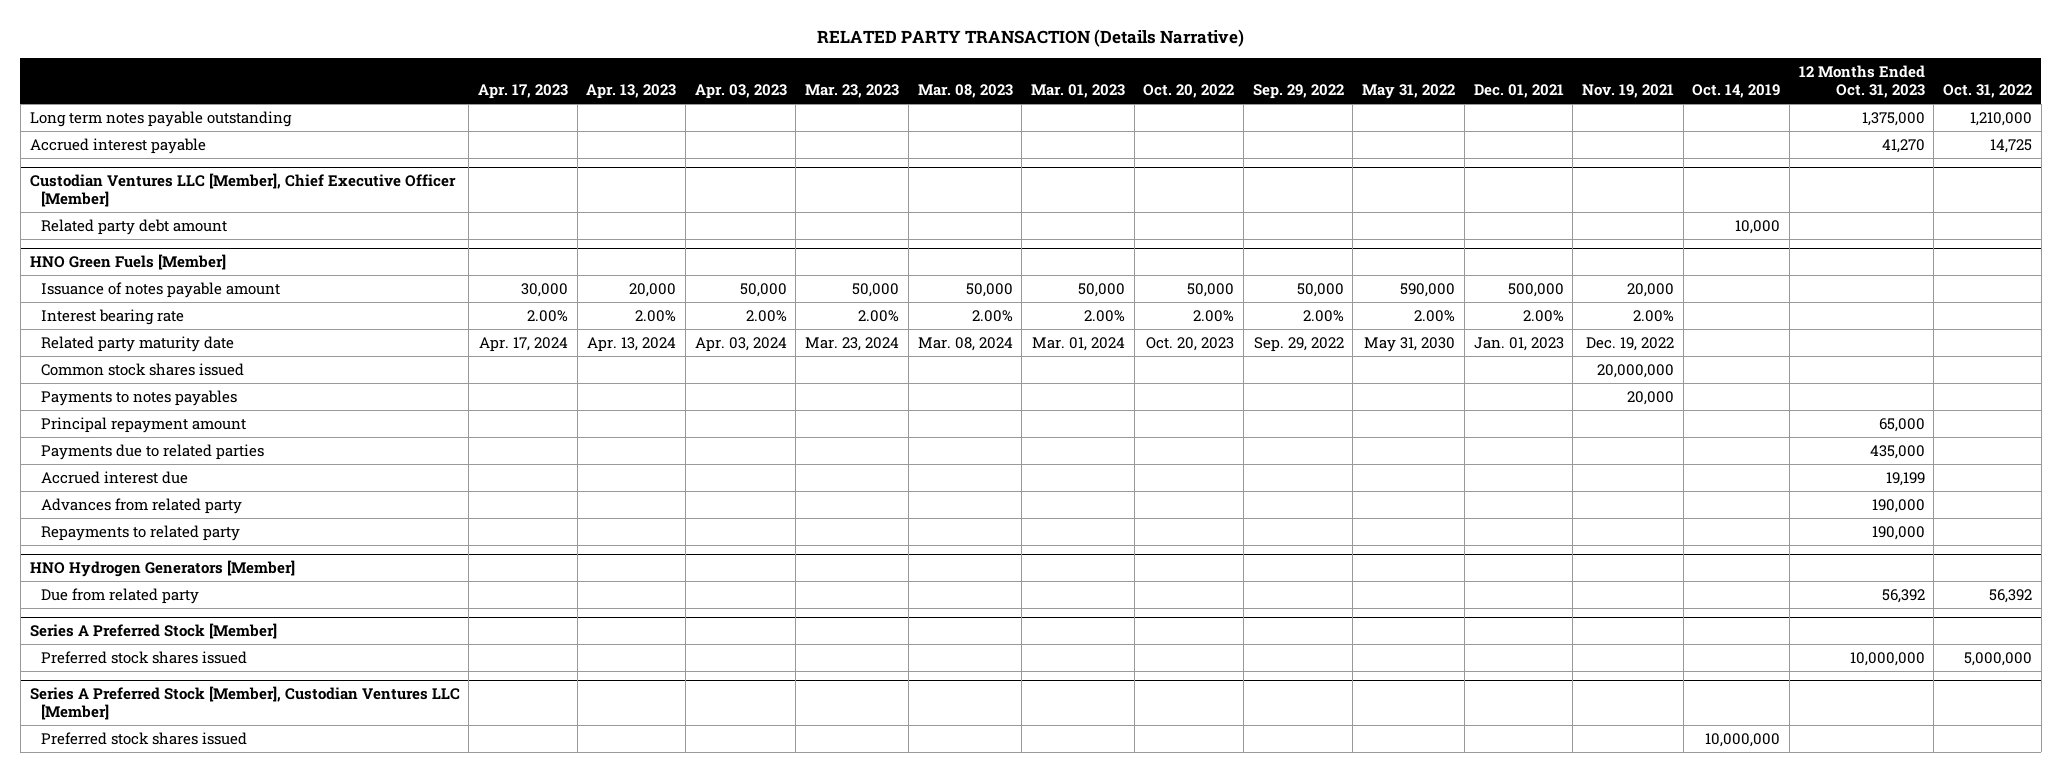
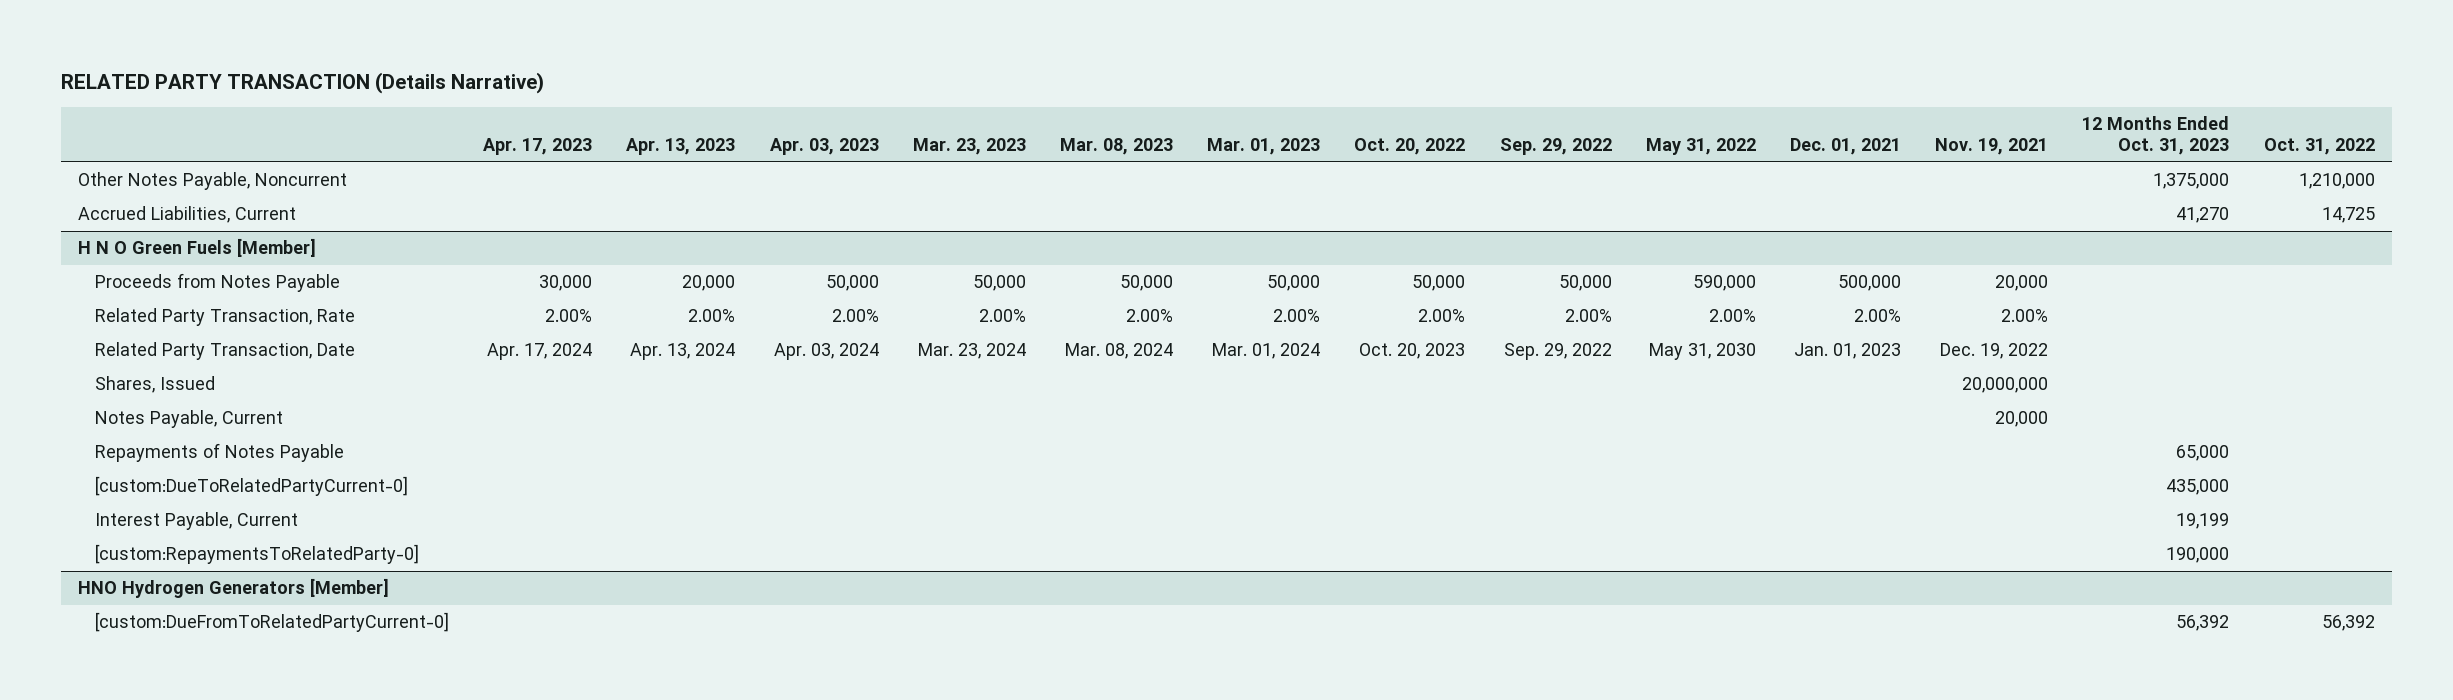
- | Apr. 17, 2023 | Apr. 13, 2023 | Apr. 03, 2023 | Mar. 23, 2023 | Mar. 08, 2023 | Mar. 01, 2023 | Oct. 20, 2022 | Sep. 29, 2022 | May 31, 2022 | Dec. 01, 2021 | Nov. 19, 2021 | Oct. 14, 2019 | 12 Months Ended Oct. 31, 2023 | Oct. 31, 2022
+ | Apr. 17, 2023 | Apr. 13, 2023 | Apr. 03, 2023 | Mar. 23, 2023 | Mar. 08, 2023 | Mar. 01, 2023 | Oct. 20, 2022 | Sep. 29, 2022 | May 31, 2022 | Dec. 01, 2021 | Nov. 19, 2021 | 12 Months Ended Oct. 31, 2023 | Oct. 31, 2022
- Long term notes payable outstanding | | | | | | | | | | | | | 1,375,000 | 1,210,000
- Accrued interest payable | | | | | | | | | | | | | 41,270 | 14,725
- Custodian Ventures LLC [Member], Chief Executive Officer [Member]
- Related party debt amount | | | | | | | | | | | | 10,000 | |
- HNO Green Fuels [Member]
- Issuance of notes payable amount | 30,000 | 20,000 | 50,000 | 50,000 | 50,000 | 50,000 | 50,000 | 50,000 | 590,000 | 500,000 | 20,000 | | |
- Interest bearing rate | 2.00% | 2.00% | 2.00% | 2.00% | 2.00% | 2.00% | 2.00% | 2.00% | 2.00% | 2.00% | 2.00% | | |
- Related party maturity date | Apr. 17, 2024 | Apr. 13, 2024 | Apr. 03, 2024 | Mar. 23, 2024 | Mar. 08, 2024 | Mar. 01, 2024 | Oct. 20, 2023 | Sep. 29, 2022 | May 31, 2030 | Jan. 01, 2023 | Dec. 19, 2022 | | |
- Common stock shares issued | | | | | | | | | | | 20,000,000 | | |
- Payments to notes payables | | | | | | | | | | | 20,000 | | |
- Principal repayment amount | | | | | | | | | | | | | 65,000 |
- Payments due to related parties | | | | | | | | | | | | | 435,000 |
- Accrued interest due | | | | | | | | | | | | | 19,199 |
- Advances from related party | | | | | | | | | | | | | 190,000 |
- Repayments to related party | | | | | | | | | | | | | 190,000 |
+ Other Notes Payable, Noncurrent | | | | | | | | | | | | 1,375,000 | 1,210,000
+ Accrued Liabilities, Current | | | | | | | | | | | | 41,270 | 14,725
+ H N O Green Fuels [Member]
+ Proceeds from Notes Payable | 30,000 | 20,000 | 50,000 | 50,000 | 50,000 | 50,000 | 50,000 | 50,000 | 590,000 | 500,000 | 20,000 | |
+ Related Party Transaction, Rate | 2.00% | 2.00% | 2.00% | 2.00% | 2.00% | 2.00% | 2.00% | 2.00% | 2.00% | 2.00% | 2.00% | |
+ Related Party Transaction, Date | Apr. 17, 2024 | Apr. 13, 2024 | Apr. 03, 2024 | Mar. 23, 2024 | Mar. 08, 2024 | Mar. 01, 2024 | Oct. 20, 2023 | Sep. 29, 2022 | May 31, 2030 | Jan. 01, 2023 | Dec. 19, 2022 | |
+ Shares, Issued | | | | | | | | | | | 20,000,000 | |
+ Notes Payable, Current | | | | | | | | | | | 20,000 | |
+ Repayments of Notes Payable | | | | | | | | | | | | 65,000 |
+ [custom:DueToRelatedPartyCurrent-0] | | | | | | | | | | | | 435,000 |
+ Interest Payable, Current | | | | | | | | | | | | 19,199 |
+ [custom:RepaymentsToRelatedParty-0] | | | | | | | | | | | | 190,000 |
@ HNO Hydrogen Generators [Member]
- Due from related party | | | | | | | | | | | | | 56,392 | 56,392
- Series A Preferred Stock [Member]
- Preferred stock shares issued | | | | | | | | | | | | | 10,000,000 | 5,000,000
- Series A Preferred Stock [Member], Custodian Ventures LLC [Member]
- Preferred stock shares issued | | | | | | | | | | | | 10,000,000 | |
@ HNO Hydrogen Generators [Member]
+ [custom:DueFromToRelatedPartyCurrent-0] | | | | | | | | | | | | 56,392 | 56,392

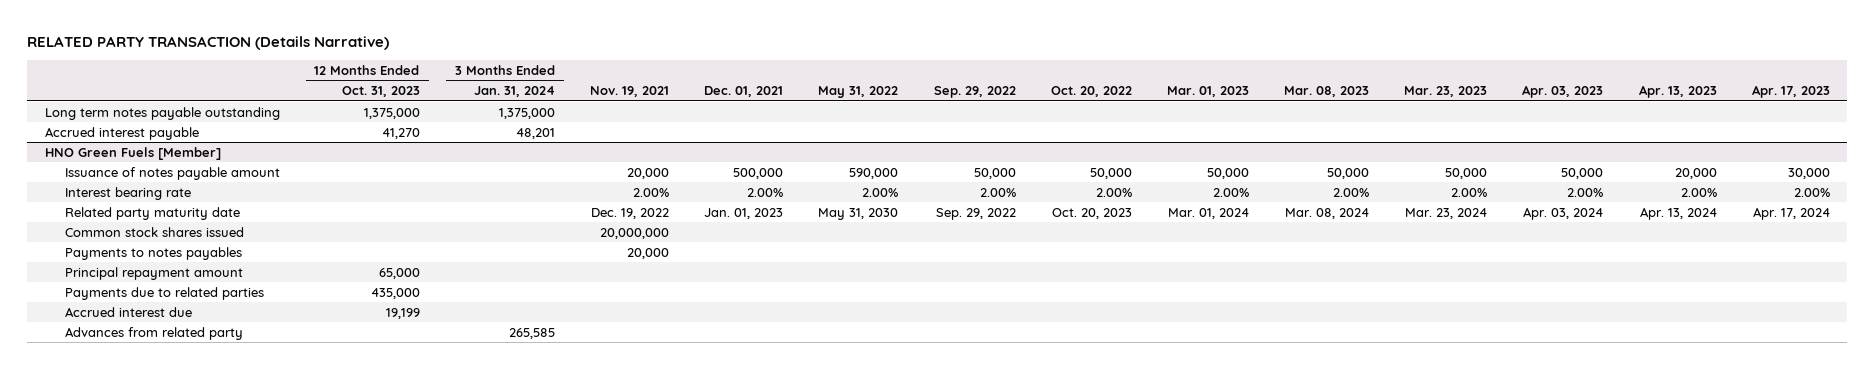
- | Apr. 17, 2023 | Apr. 13, 2023 | Apr. 03, 2023 | Mar. 23, 2023 | Mar. 08, 2023 | Mar. 01, 2023 | Oct. 20, 2022 | Sep. 29, 2022 | May 31, 2022 | Dec. 01, 2021 | Nov. 19, 2021 | 12 Months Ended Oct. 31, 2023 | Oct. 31, 2022
+ | 12 Months Ended Oct. 31, 2023 | 3 Months Ended Jan. 31, 2024 | Nov. 19, 2021 | Dec. 01, 2021 | May 31, 2022 | Sep. 29, 2022 | Oct. 20, 2022 | Mar. 01, 2023 | Mar. 08, 2023 | Mar. 23, 2023 | Apr. 03, 2023 | Apr. 13, 2023 | Apr. 17, 2023
- Other Notes Payable, Noncurrent | | | | | | | | | | | | 1,375,000 | 1,210,000
- Accrued Liabilities, Current | | | | | | | | | | | | 41,270 | 14,725
- H N O Green Fuels [Member]
- Proceeds from Notes Payable | 30,000 | 20,000 | 50,000 | 50,000 | 50,000 | 50,000 | 50,000 | 50,000 | 590,000 | 500,000 | 20,000 | |
- Related Party Transaction, Rate | 2.00% | 2.00% | 2.00% | 2.00% | 2.00% | 2.00% | 2.00% | 2.00% | 2.00% | 2.00% | 2.00% | |
- Related Party Transaction, Date | Apr. 17, 2024 | Apr. 13, 2024 | Apr. 03, 2024 | Mar. 23, 2024 | Mar. 08, 2024 | Mar. 01, 2024 | Oct. 20, 2023 | Sep. 29, 2022 | May 31, 2030 | Jan. 01, 2023 | Dec. 19, 2022 | |
- Shares, Issued | | | | | | | | | | | 20,000,000 | |
- Notes Payable, Current | | | | | | | | | | | 20,000 | |
- Repayments of Notes Payable | | | | | | | | | | | | 65,000 |
- [custom:DueToRelatedPartyCurrent-0] | | | | | | | | | | | | 435,000 |
- Interest Payable, Current | | | | | | | | | | | | 19,199 |
- [custom:RepaymentsToRelatedParty-0] | | | | | | | | | | | | 190,000 |
- HNO Hydrogen Generators [Member]
- [custom:DueFromToRelatedPartyCurrent-0] | | | | | | | | | | | | 56,392 | 56,392
+ Long term notes payable outstanding | 1,375,000 | 1,375,000 | | | | | | | | | | |
+ Accrued interest payable | 41,270 | 48,201 | | | | | | | | | | |
+ HNO Green Fuels [Member]
+ Issuance of notes payable amount | | | 20,000 | 500,000 | 590,000 | 50,000 | 50,000 | 50,000 | 50,000 | 50,000 | 50,000 | 20,000 | 30,000
+ Interest bearing rate | | | 2.00% | 2.00% | 2.00% | 2.00% | 2.00% | 2.00% | 2.00% | 2.00% | 2.00% | 2.00% | 2.00%
+ Related party maturity date | | | Dec. 19, 2022 | Jan. 01, 2023 | May 31, 2030 | Sep. 29, 2022 | Oct. 20, 2023 | Mar. 01, 2024 | Mar. 08, 2024 | Mar. 23, 2024 | Apr. 03, 2024 | Apr. 13, 2024 | Apr. 17, 2024
+ Common stock shares issued | | | 20,000,000 | | | | | | | | | |
+ Payments to notes payables | | | 20,000 | | | | | | | | | |
+ Principal repayment amount | 65,000 | | | | | | | | | | | |
+ Payments due to related parties | 435,000 | | | | | | | | | | | |
+ Accrued interest due | 19,199 | | | | | | | | | | | |
+ Advances from related party | | 265,585 | | | | | | | | | | |

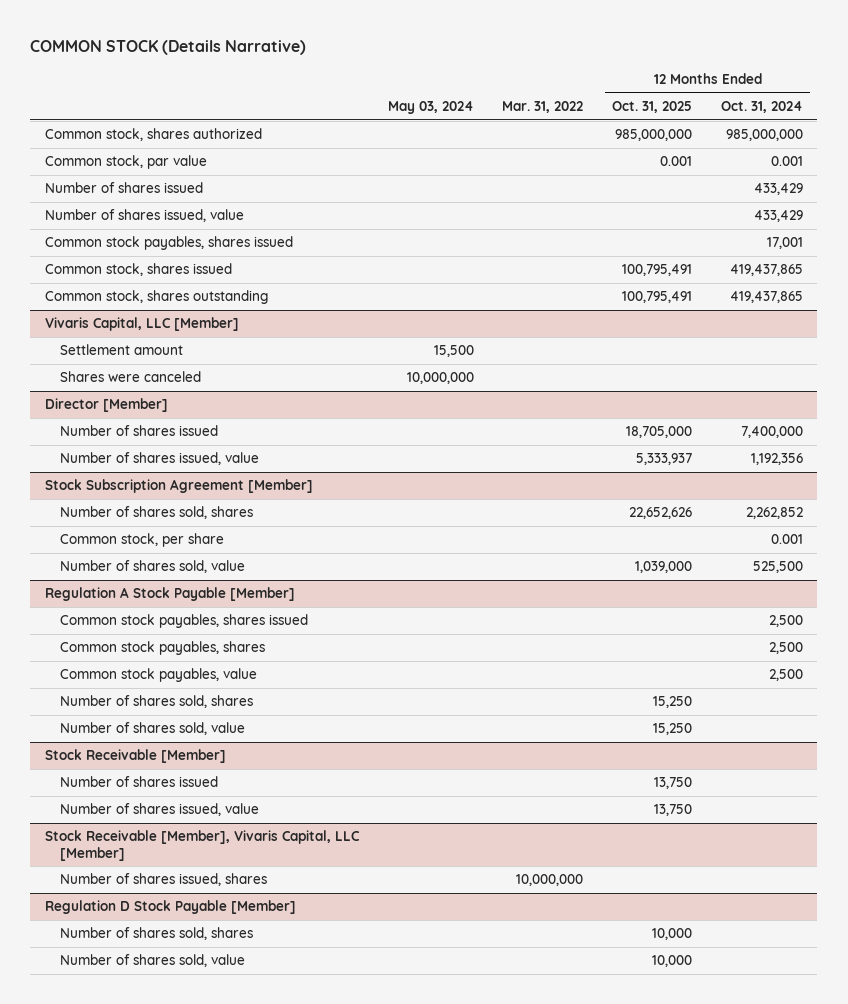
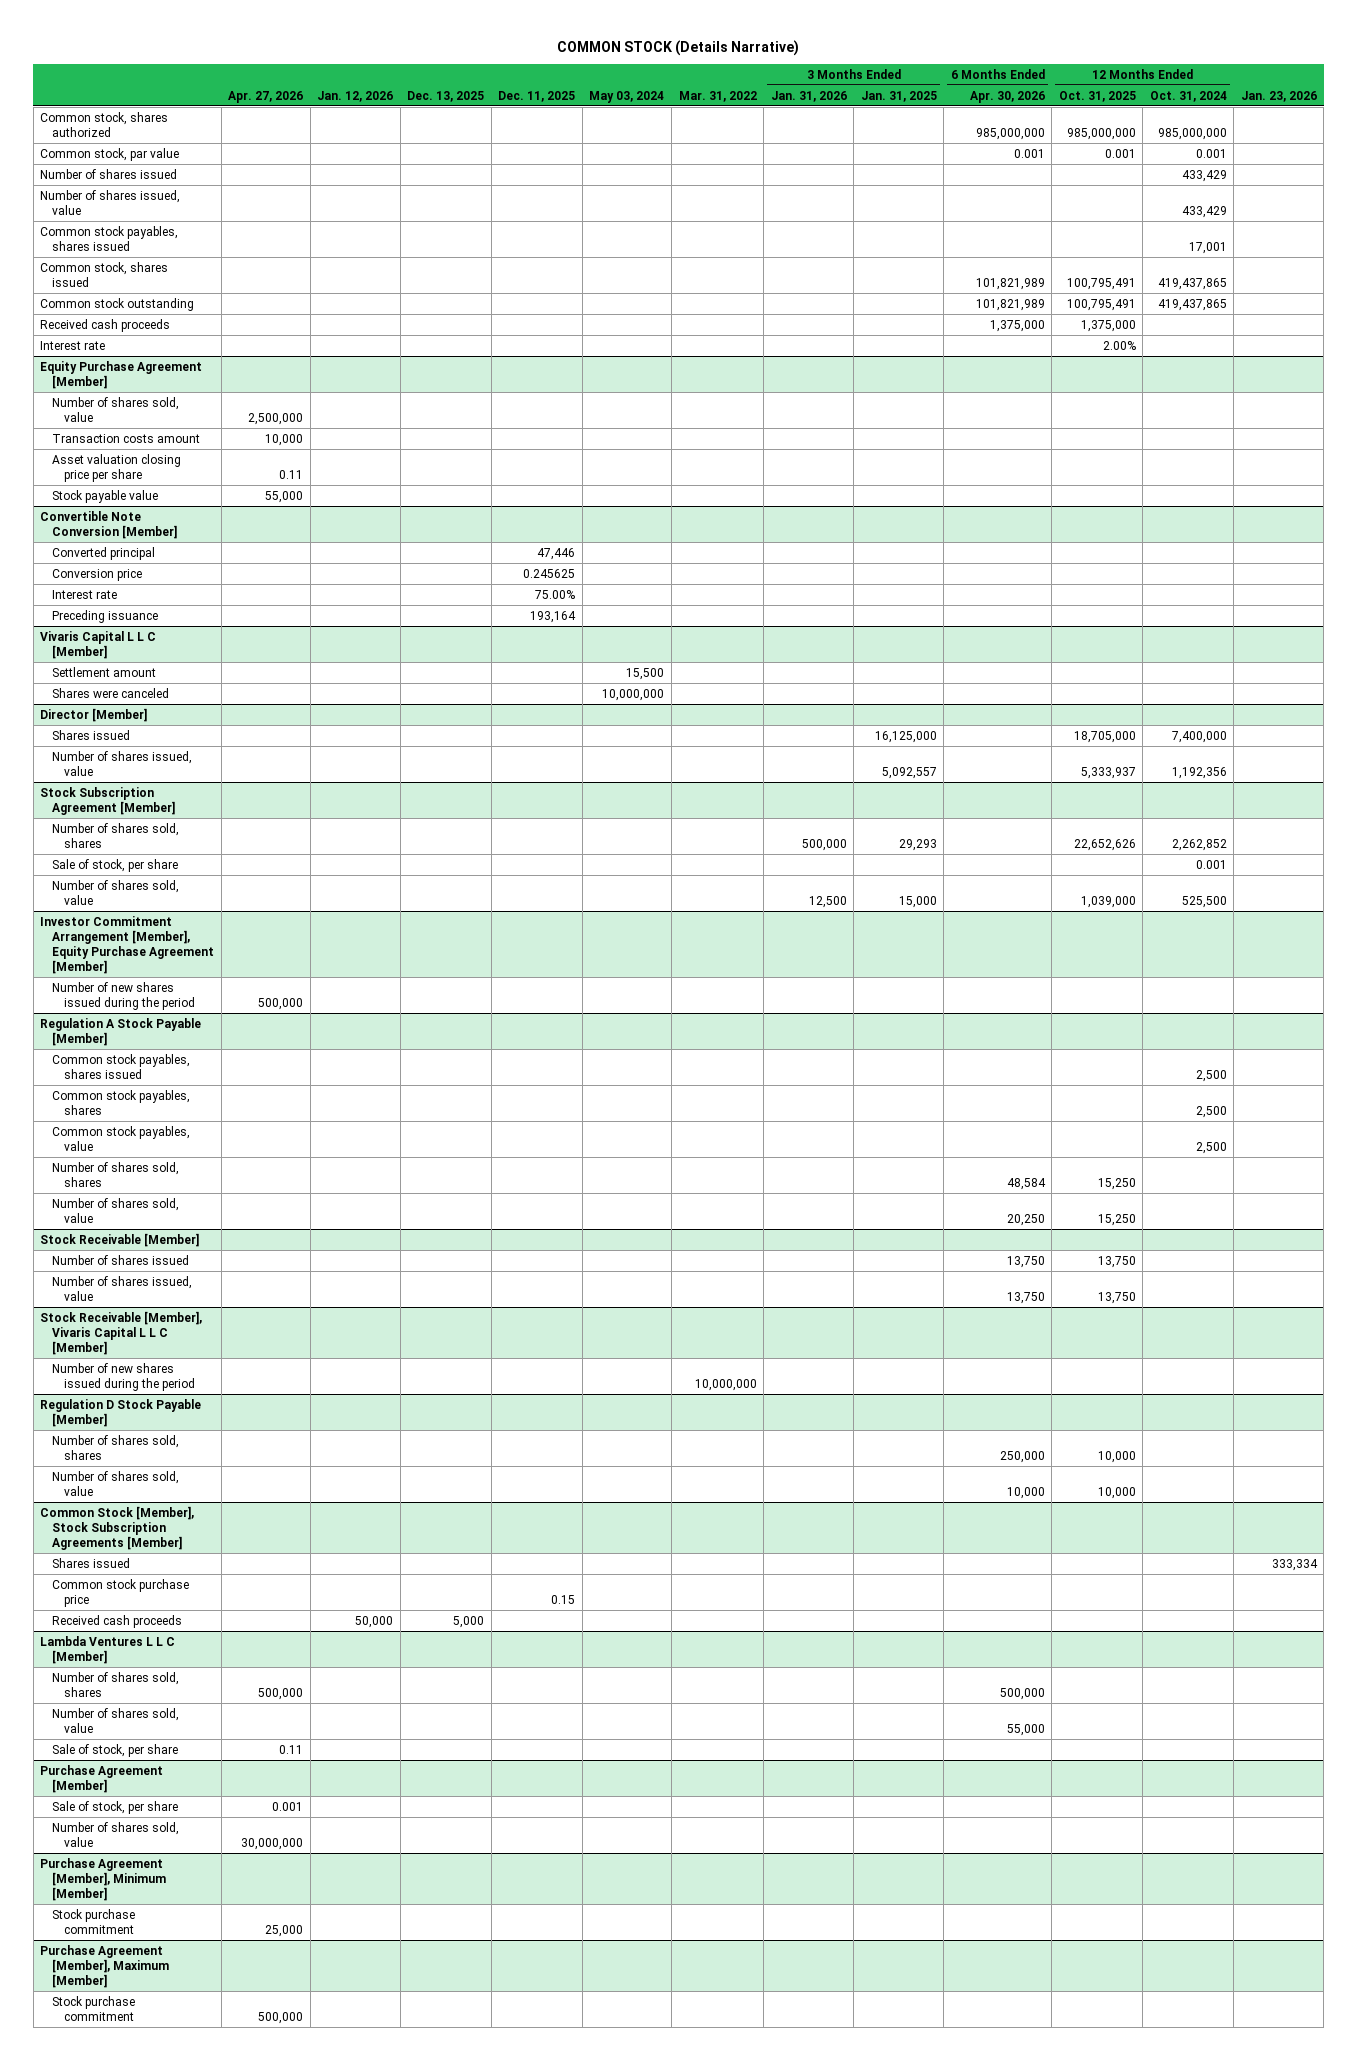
- | May 03, 2024 | Mar. 31, 2022 | 12 Months Ended Oct. 31, 2025 | 12 Months Ended Oct. 31, 2024
+ | Apr. 27, 2026 | Jan. 12, 2026 | Dec. 13, 2025 | Dec. 11, 2025 | May 03, 2024 | Mar. 31, 2022 | 3 Months Ended Jan. 31, 2026 | 3 Months Ended Jan. 31, 2025 | 6 Months Ended Apr. 30, 2026 | 12 Months Ended Oct. 31, 2025 | 12 Months Ended Oct. 31, 2024 | Jan. 23, 2026
- Common stock, shares outstanding | | | 100,795,491 | 419,437,865
- Vivaris Capital, LLC [Member]
+ Common stock outstanding | | | | | | | | | 101,821,989 | 100,795,491 | 419,437,865 |
+ Received cash proceeds | | | | | | | | | 1,375,000 | 1,375,000 | |
+ Interest rate | | | | | | | | | | 2.00% | |
+ Equity Purchase Agreement [Member]
+ Number of shares sold, value | 2,500,000 | | | | | | | | | | |
+ Transaction costs amount | 10,000 | | | | | | | | | | |
+ Asset valuation closing price per share | 0.11 | | | | | | | | | | |
+ Stock payable value | 55,000 | | | | | | | | | | |
+ Convertible Note Conversion [Member]
+ Converted principal | | | | 47,446 | | | | | | | |
+ Conversion price | | | | 0.245625 | | | | | | | |
+ Interest rate | | | | 75.00% | | | | | | | |
+ Preceding issuance | | | | 193,164 | | | | | | | |
+ Vivaris Capital L L C [Member]
@ Director [Member]
- Number of shares issued | | | 18,705,000 | 7,400,000
+ Shares issued | | | | | | | | 16,125,000 | | 18,705,000 | 7,400,000 |
@ Stock Subscription Agreement [Member]
- Common stock, per share | | | | 0.001
+ Sale of stock, per share | | | | | | | | | | | 0.001 |
+ Investor Commitment Arrangement [Member], Equity Purchase Agreement [Member]
+ Number of new shares issued during the period | 500,000 | | | | | | | | | | |
- Stock Receivable [Member], Vivaris Capital, LLC [Member]
- Number of shares issued, shares | | 10,000,000 | |
+ Stock Receivable [Member], Vivaris Capital L L C [Member]
+ Number of new shares issued during the period | | | | | | 10,000,000 | | | | | |
+ Common Stock [Member], Stock Subscription Agreements [Member]
+ Shares issued | | | | | | | | | | | | 333,334
+ Common stock purchase price | | | | 0.15 | | | | | | | |
+ Received cash proceeds | | 50,000 | 5,000 | | | | | | | | |
+ Lambda Ventures L L C [Member]
+ Number of shares sold, shares | 500,000 | | | | | | | | 500,000 | | |
+ Number of shares sold, value | | | | | | | | | 55,000 | | |
+ Sale of stock, per share | 0.11 | | | | | | | | | | |
+ Purchase Agreement [Member]
+ Sale of stock, per share | 0.001 | | | | | | | | | | |
+ Number of shares sold, value | 30,000,000 | | | | | | | | | | |
+ Purchase Agreement [Member], Minimum [Member]
+ Stock purchase commitment | 25,000 | | | | | | | | | | |
+ Purchase Agreement [Member], Maximum [Member]
+ Stock purchase commitment | 500,000 | | | | | | | | | | |

